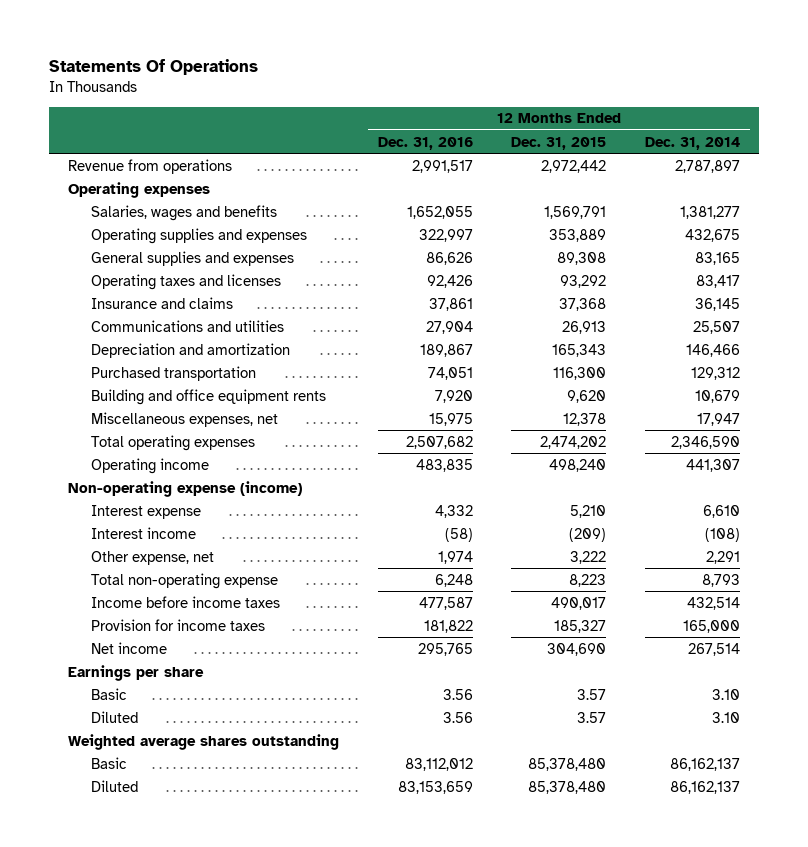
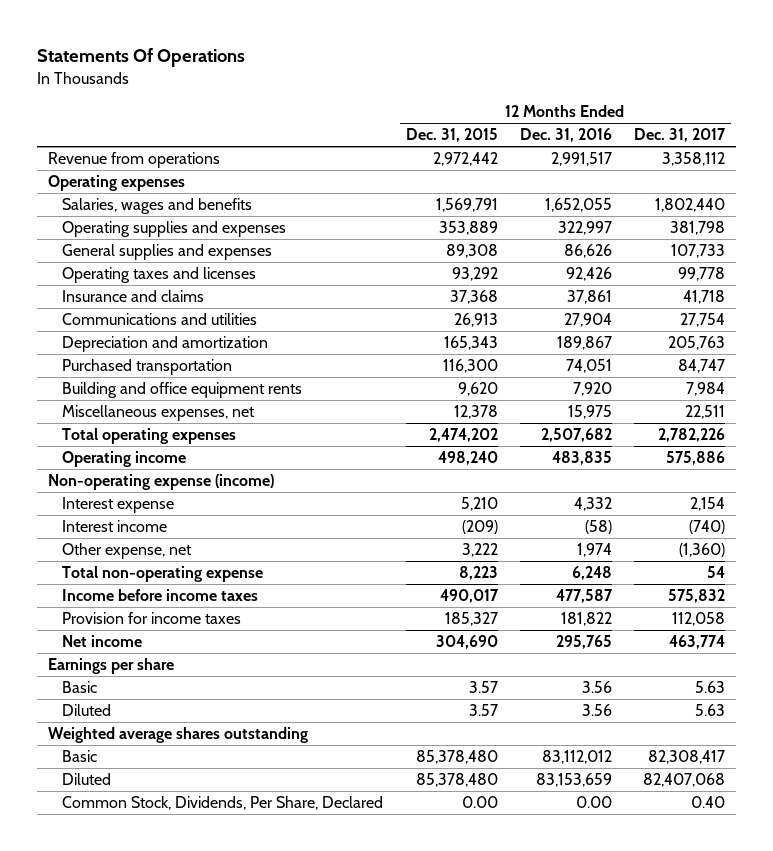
- | 12 Months Ended Dec. 31, 2016 | 12 Months Ended Dec. 31, 2015 | 12 Months Ended Dec. 31, 2014
+ | 12 Months Ended Dec. 31, 2015 | 12 Months Ended Dec. 31, 2016 | 12 Months Ended Dec. 31, 2017
+ Common Stock, Dividends, Per Share, Declared | 0.00 | 0.00 | 0.40

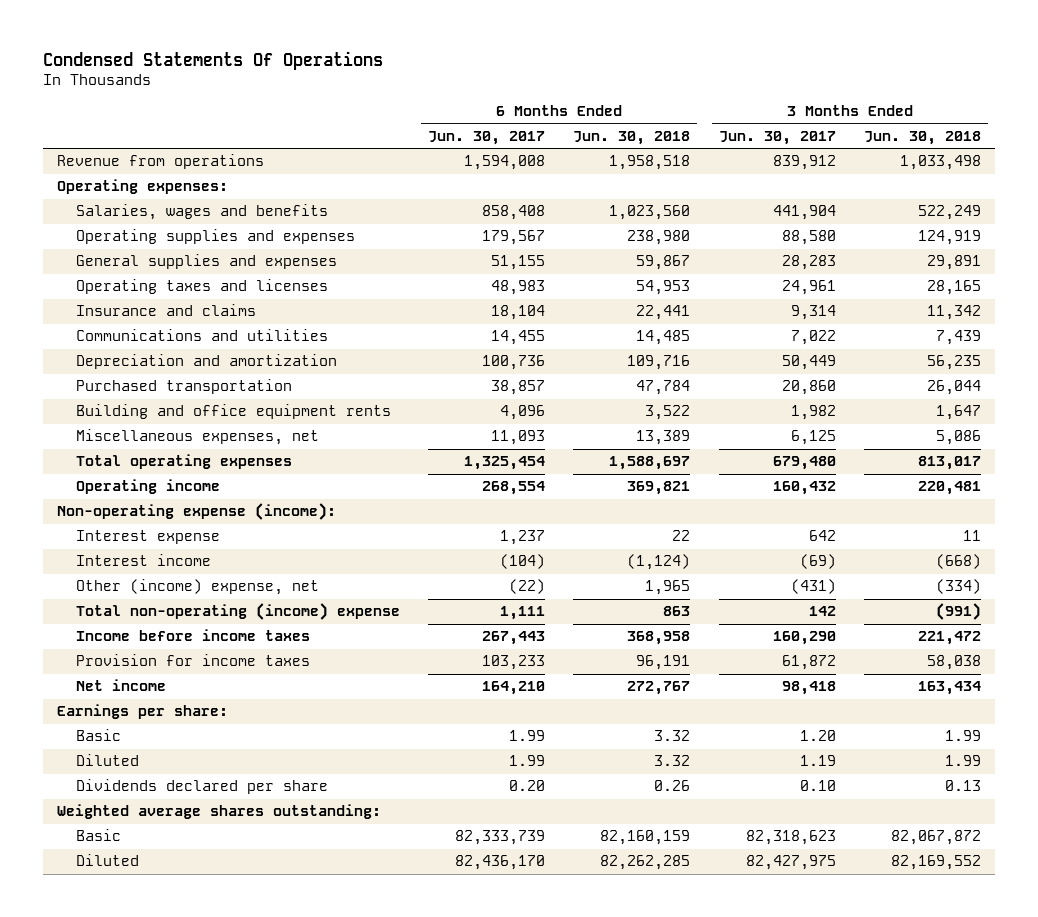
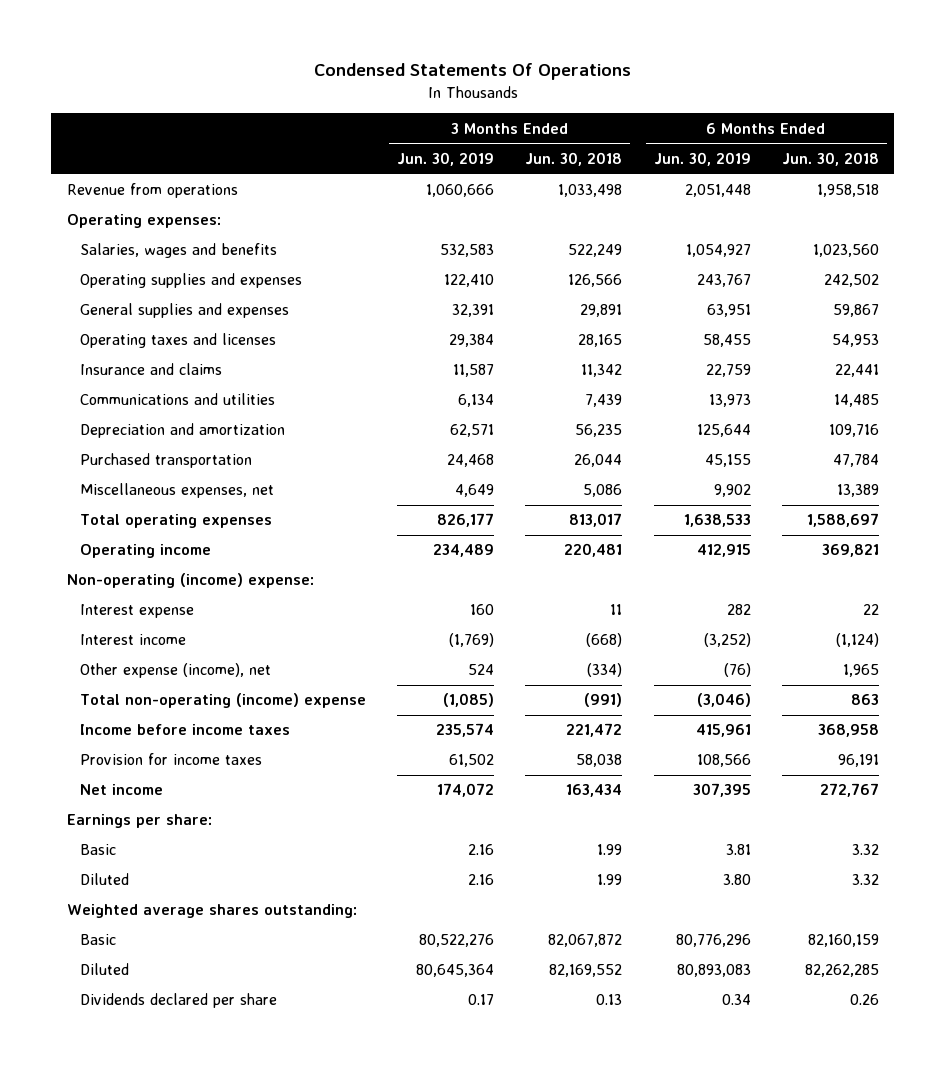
- | 6 Months Ended Jun. 30, 2017 | 6 Months Ended Jun. 30, 2018 | 3 Months Ended Jun. 30, 2017 | 3 Months Ended Jun. 30, 2018
+ | 3 Months Ended Jun. 30, 2019 | 3 Months Ended Jun. 30, 2018 | 6 Months Ended Jun. 30, 2019 | 6 Months Ended Jun. 30, 2018
- Operating supplies and expenses | 179,567 | 238,980 | 88,580 | 124,919
+ Operating supplies and expenses | 122,410 | 126,566 | 243,767 | 242,502
- Building and office equipment rents | 4,096 | 3,522 | 1,982 | 1,647
- Non-operating expense (income):
+ Non-operating (income) expense:
- Other (income) expense, net | (22) | 1,965 | (431) | (334)
+ Other expense (income), net | 524 | (334) | (76) | 1,965
moved down: Dividends declared per share | 0.17 | 0.13 | 0.34 | 0.26

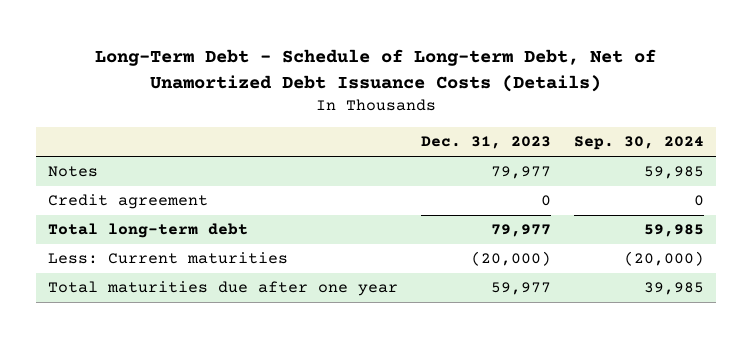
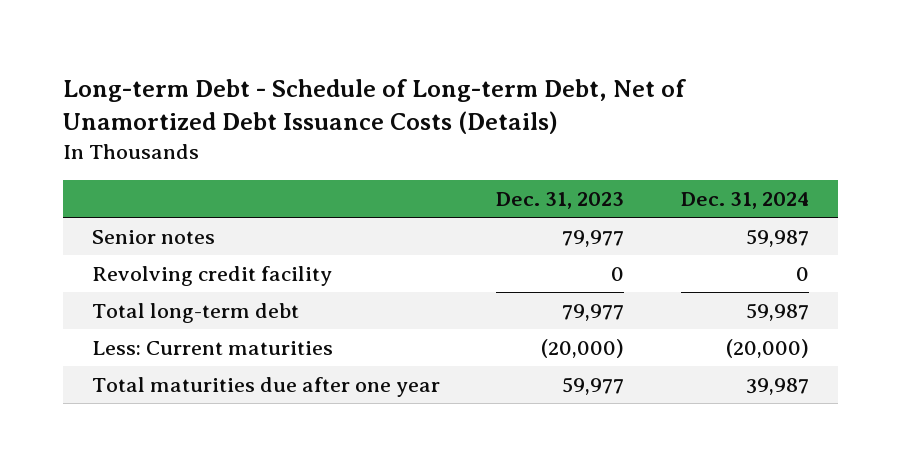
- Long-Term Debt - Schedule of Long-term Debt, Net of Unamortized Debt Issuance Costs (Details)
+ Long-term Debt - Schedule of Long-term Debt, Net of Unamortized Debt Issuance Costs (Details)
- | Dec. 31, 2023 | Sep. 30, 2024
+ | Dec. 31, 2023 | Dec. 31, 2024
- Notes | 79,977 | 59,985
- Credit agreement | 0 | 0
+ Senior notes | 79,977 | 59,987
+ Revolving credit facility | 0 | 0

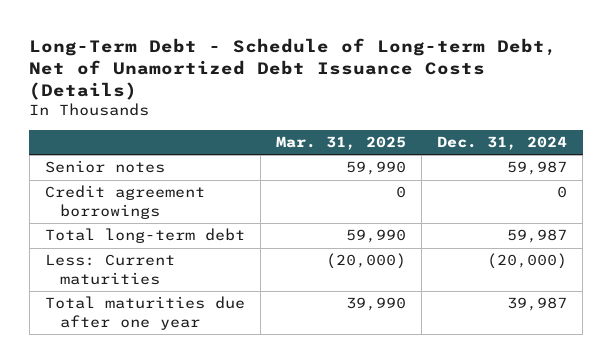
- Long-term Debt - Schedule of Long-term Debt, Net of Unamortized Debt Issuance Costs (Details)
+ Long-Term Debt - Schedule of Long-term Debt, Net of Unamortized Debt Issuance Costs (Details)
- | Dec. 31, 2023 | Dec. 31, 2024
+ | Mar. 31, 2025 | Dec. 31, 2024
- Revolving credit facility | 0 | 0
+ Credit agreement borrowings | 0 | 0

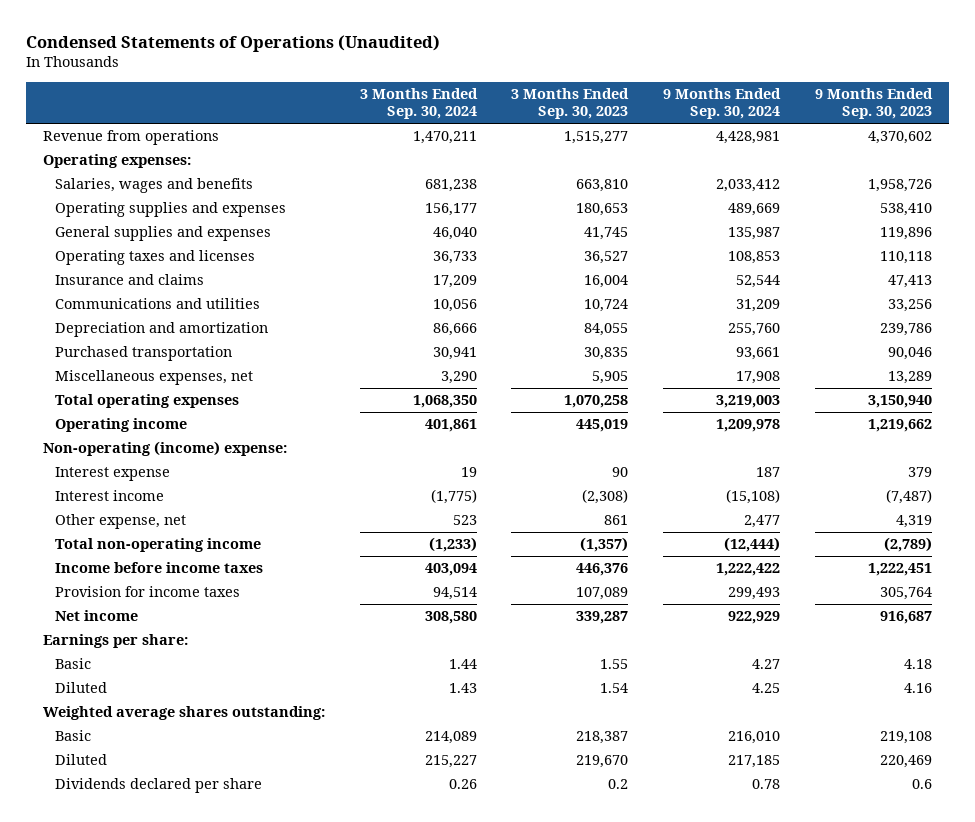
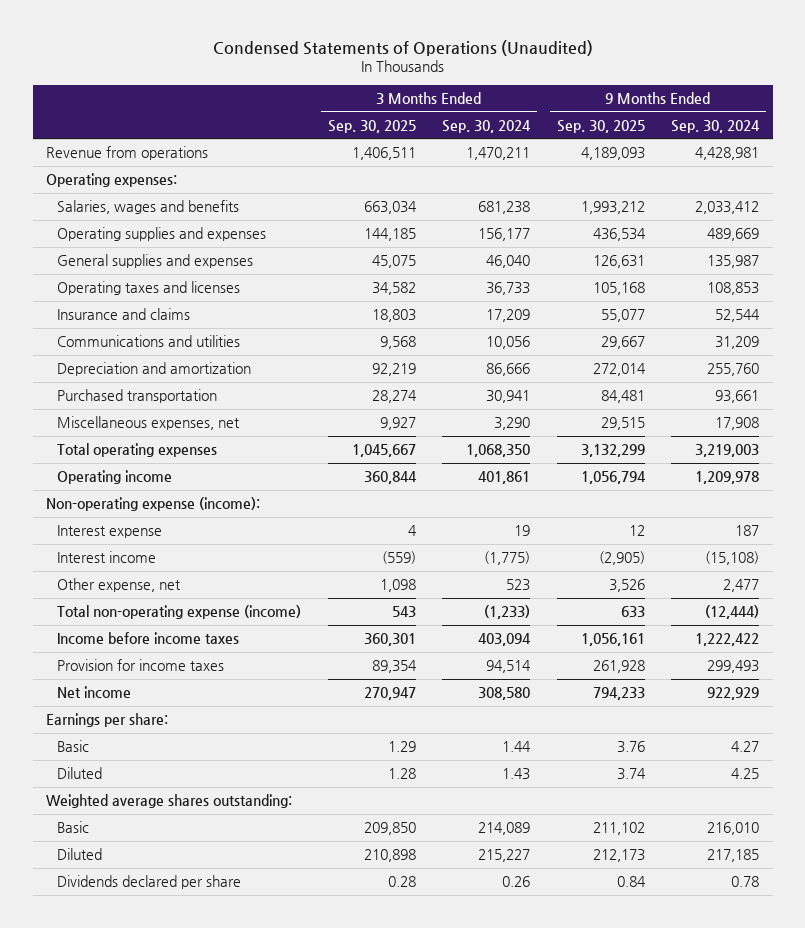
- | 3 Months Ended Sep. 30, 2024 | 3 Months Ended Sep. 30, 2023 | 9 Months Ended Sep. 30, 2024 | 9 Months Ended Sep. 30, 2023
+ | 3 Months Ended Sep. 30, 2025 | 3 Months Ended Sep. 30, 2024 | 9 Months Ended Sep. 30, 2025 | 9 Months Ended Sep. 30, 2024
- Non-operating (income) expense:
+ Non-operating expense (income):
- Total non-operating income | (1,233) | (1,357) | (12,444) | (2,789)
+ Total non-operating expense (income) | 543 | (1,233) | 633 | (12,444)

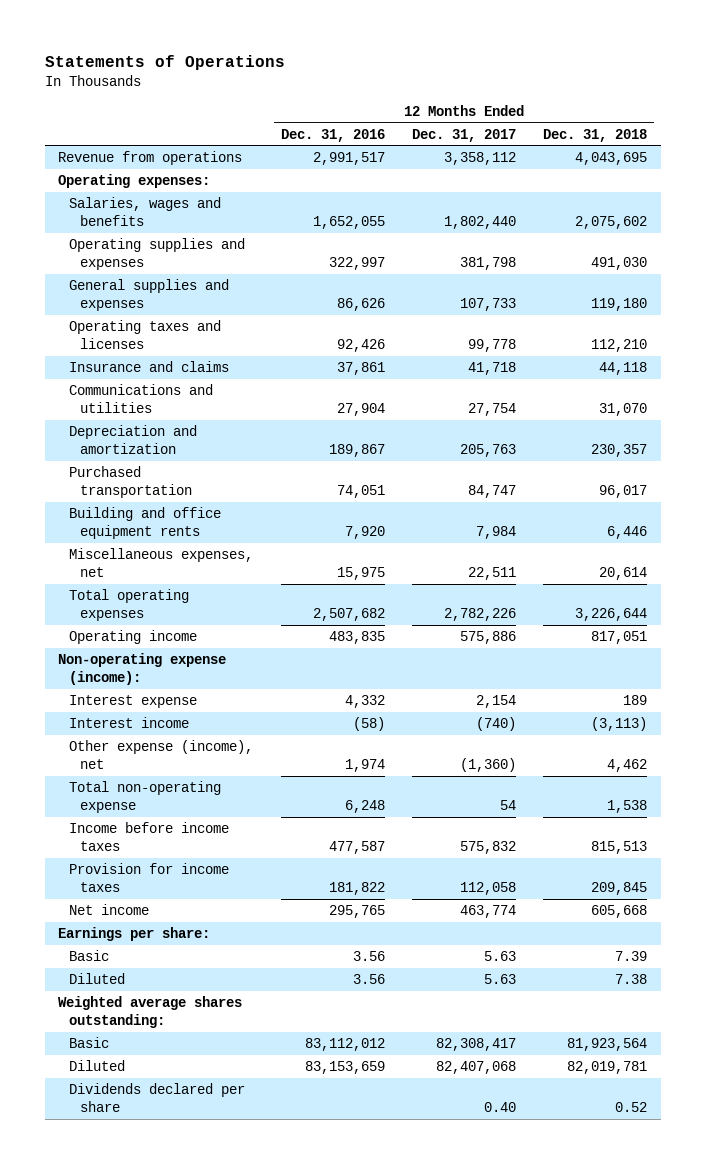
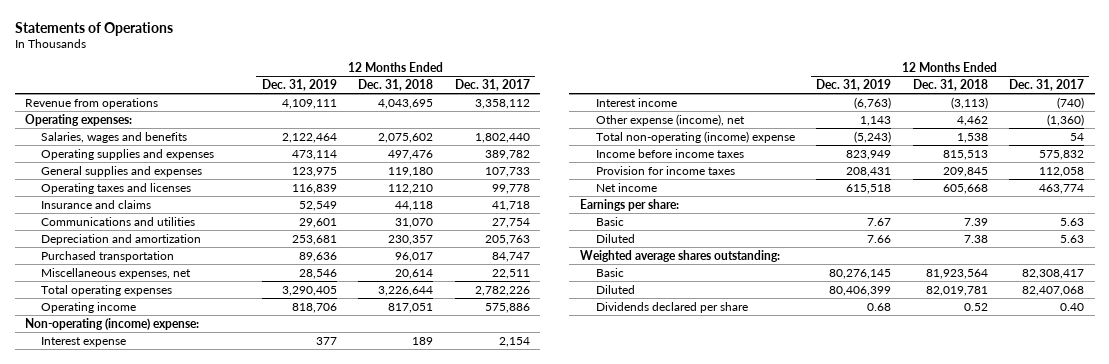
- | 12 Months Ended Dec. 31, 2016 | 12 Months Ended Dec. 31, 2017 | 12 Months Ended Dec. 31, 2018
+ | 12 Months Ended Dec. 31, 2019 | 12 Months Ended Dec. 31, 2018 | 12 Months Ended Dec. 31, 2017
- Operating supplies and expenses | 322,997 | 381,798 | 491,030
+ Operating supplies and expenses | 473,114 | 497,476 | 389,782
- Building and office equipment rents | 7,920 | 7,984 | 6,446
- Non-operating expense (income):
+ Non-operating (income) expense:
- Total non-operating expense | 6,248 | 54 | 1,538
+ Total non-operating (income) expense | (5,243) | 1,538 | 54

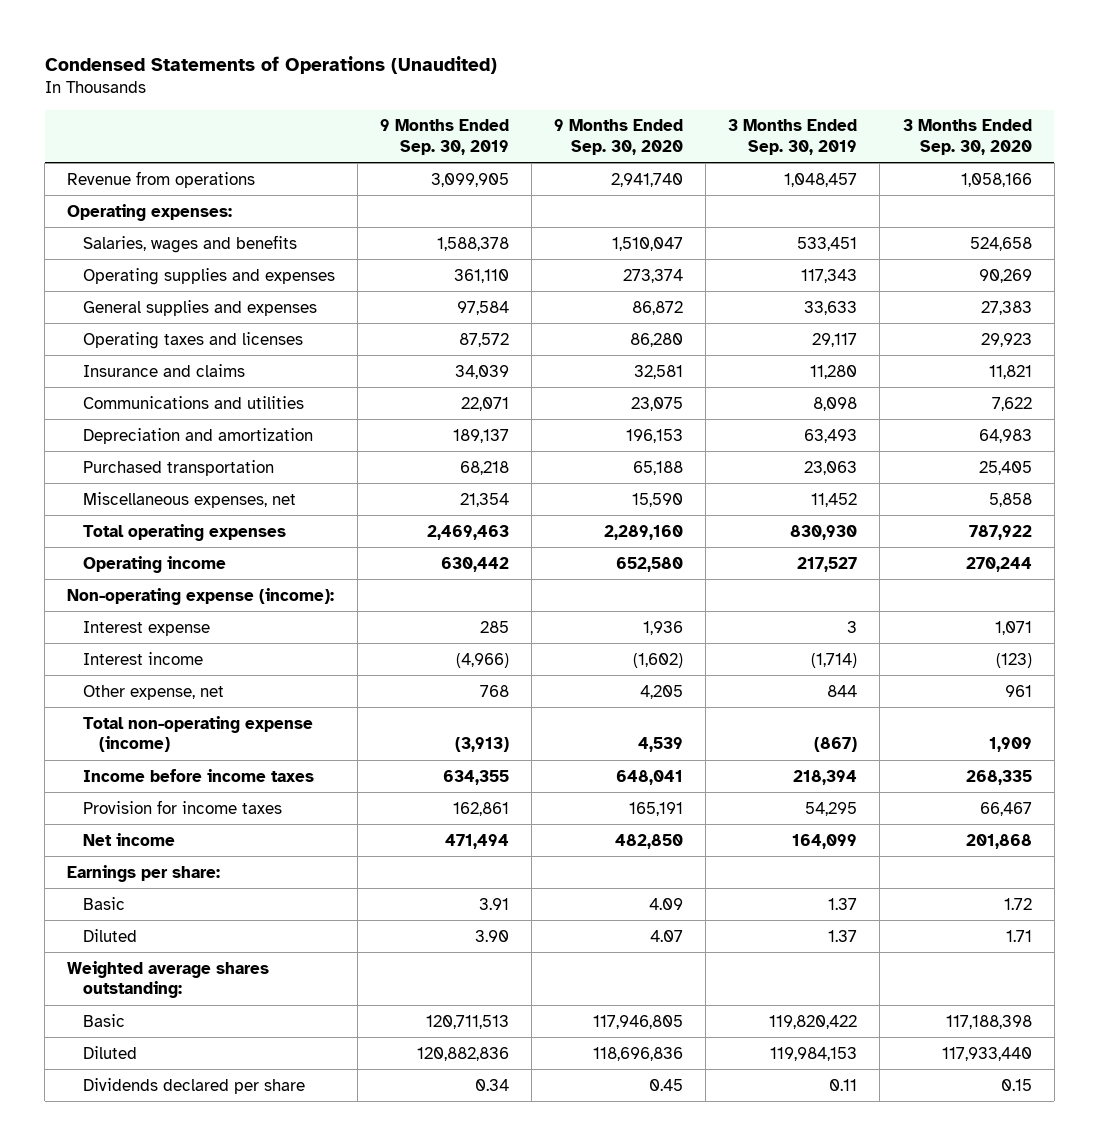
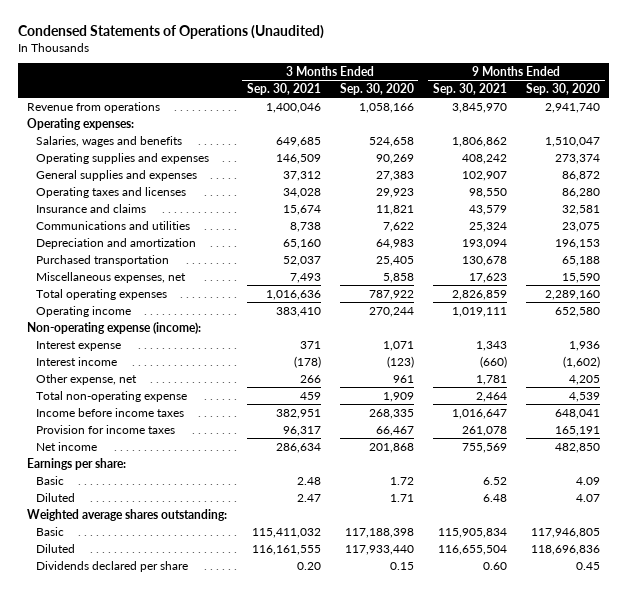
- | 9 Months Ended Sep. 30, 2019 | 9 Months Ended Sep. 30, 2020 | 3 Months Ended Sep. 30, 2019 | 3 Months Ended Sep. 30, 2020
+ | 3 Months Ended Sep. 30, 2021 | 3 Months Ended Sep. 30, 2020 | 9 Months Ended Sep. 30, 2021 | 9 Months Ended Sep. 30, 2020
- Total non-operating expense (income) | (3,913) | 4,539 | (867) | 1,909
+ Total non-operating expense | 459 | 1,909 | 2,464 | 4,539

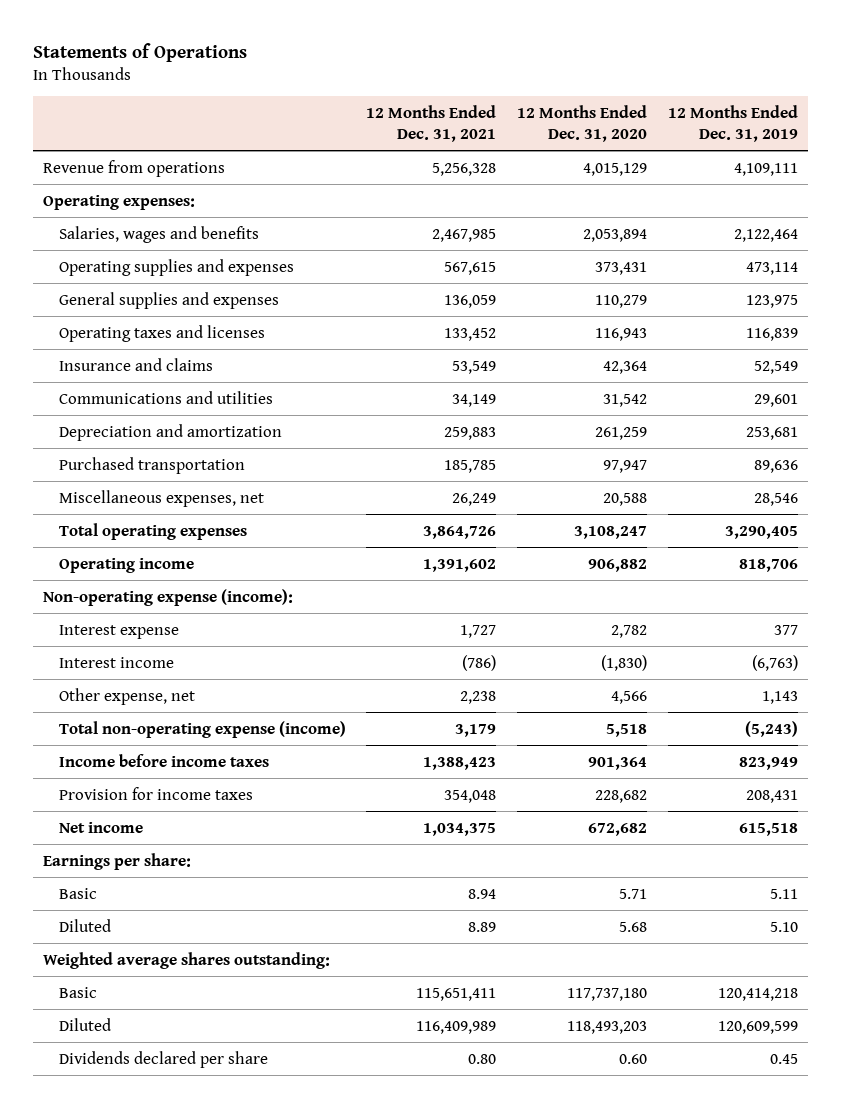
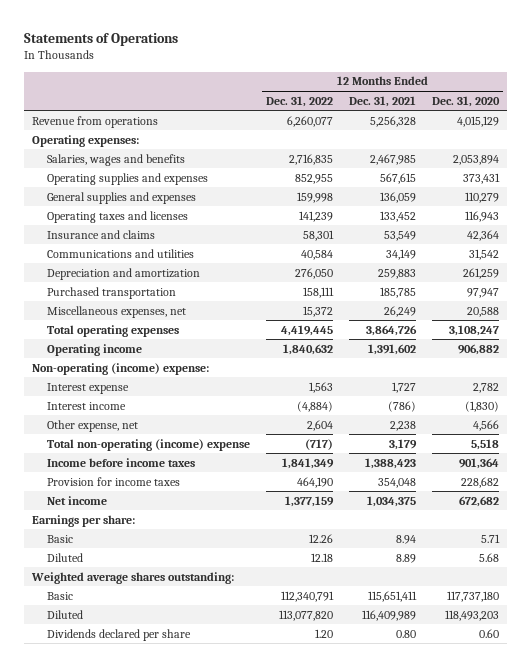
- | 12 Months Ended Dec. 31, 2021 | 12 Months Ended Dec. 31, 2020 | 12 Months Ended Dec. 31, 2019
+ | 12 Months Ended Dec. 31, 2022 | 12 Months Ended Dec. 31, 2021 | 12 Months Ended Dec. 31, 2020
- Non-operating expense (income):
+ Non-operating (income) expense:
- Total non-operating expense (income) | 3,179 | 5,518 | (5,243)
+ Total non-operating (income) expense | (717) | 3,179 | 5,518

